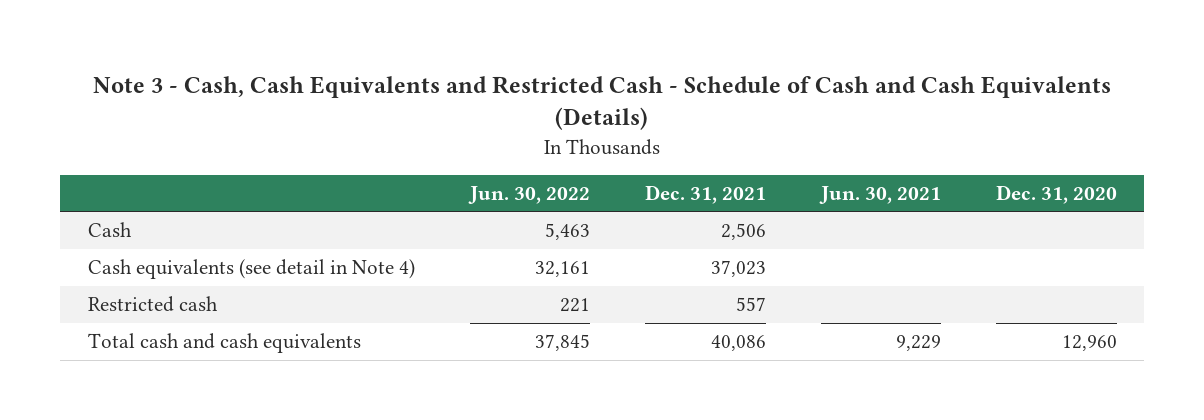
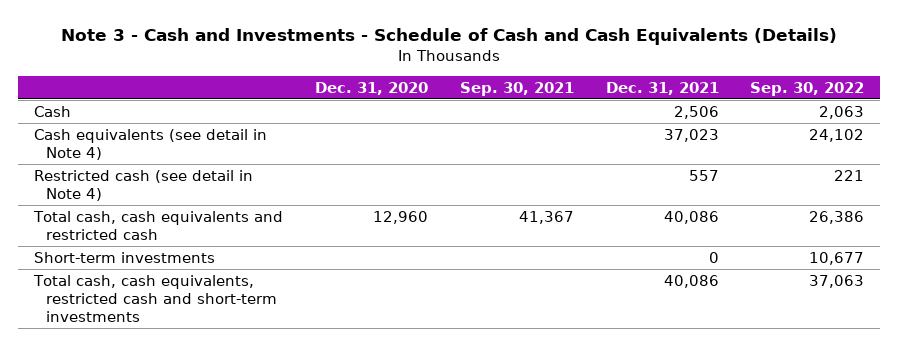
- Note 3 - Cash, Cash Equivalents and Restricted Cash - Schedule of Cash and Cash Equivalents (Details)
+ Note 3 - Cash and Investments - Schedule of Cash and Cash Equivalents (Details)
- | Jun. 30, 2022 | Dec. 31, 2021 | Jun. 30, 2021 | Dec. 31, 2020
+ | Dec. 31, 2020 | Sep. 30, 2021 | Dec. 31, 2021 | Sep. 30, 2022
- Restricted cash | 221 | 557 | |
- Total cash and cash equivalents | 37,845 | 40,086 | 9,229 | 12,960
+ Restricted cash (see detail in Note 4) | | | 557 | 221
+ Total cash, cash equivalents and restricted cash | 12,960 | 41,367 | 40,086 | 26,386
+ Short-term investments | | | 0 | 10,677
+ Total cash, cash equivalents, restricted cash and short-term investments | | | 40,086 | 37,063

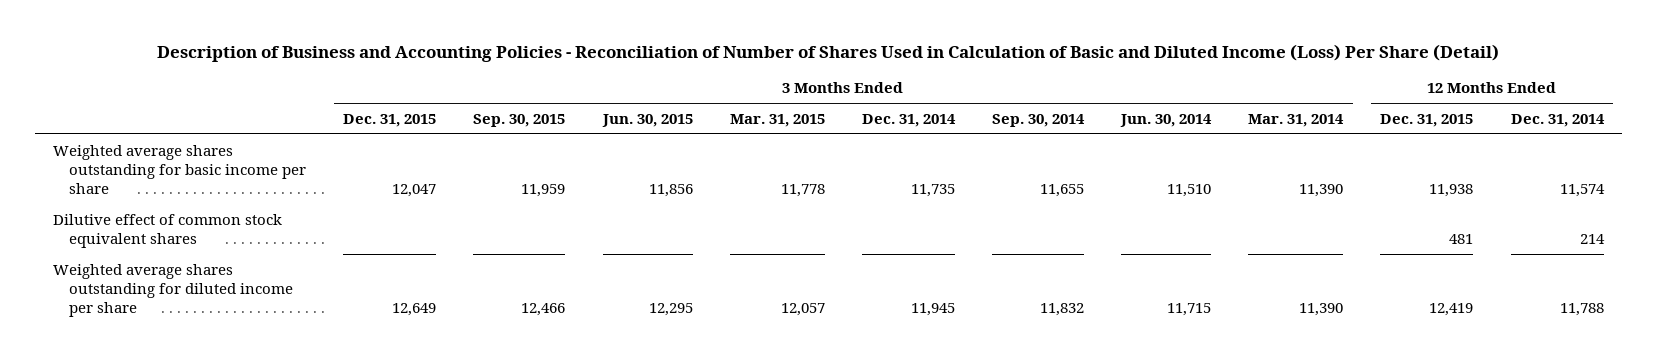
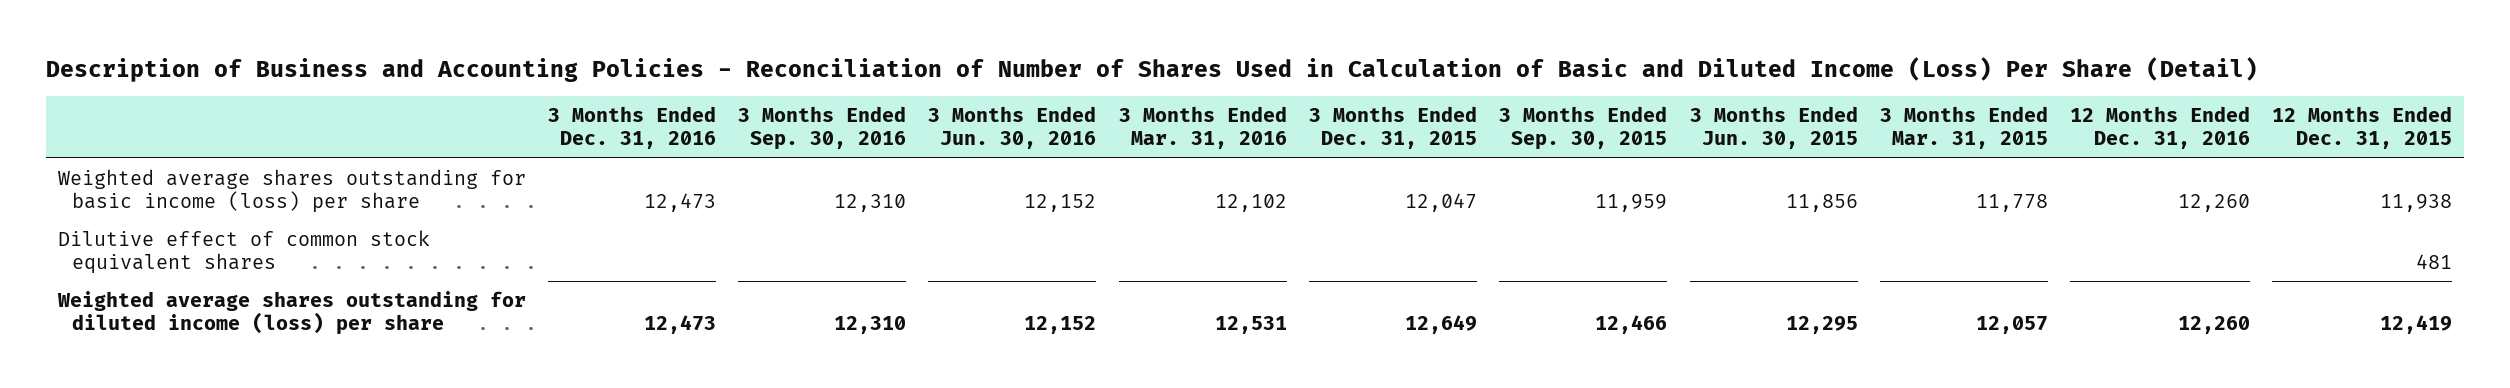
- | 3 Months Ended Dec. 31, 2015 | 3 Months Ended Sep. 30, 2015 | 3 Months Ended Jun. 30, 2015 | 3 Months Ended Mar. 31, 2015 | 3 Months Ended Dec. 31, 2014 | 3 Months Ended Sep. 30, 2014 | 3 Months Ended Jun. 30, 2014 | 3 Months Ended Mar. 31, 2014 | 12 Months Ended Dec. 31, 2015 | 12 Months Ended Dec. 31, 2014
+ | 3 Months Ended Dec. 31, 2016 | 3 Months Ended Sep. 30, 2016 | 3 Months Ended Jun. 30, 2016 | 3 Months Ended Mar. 31, 2016 | 3 Months Ended Dec. 31, 2015 | 3 Months Ended Sep. 30, 2015 | 3 Months Ended Jun. 30, 2015 | 3 Months Ended Mar. 31, 2015 | 12 Months Ended Dec. 31, 2016 | 12 Months Ended Dec. 31, 2015
- Weighted average shares outstanding for basic income per share | 12,047 | 11,959 | 11,856 | 11,778 | 11,735 | 11,655 | 11,510 | 11,390 | 11,938 | 11,574
+ Weighted average shares outstanding for basic income (loss) per share | 12,473 | 12,310 | 12,152 | 12,102 | 12,047 | 11,959 | 11,856 | 11,778 | 12,260 | 11,938
- Weighted average shares outstanding for diluted income per share | 12,649 | 12,466 | 12,295 | 12,057 | 11,945 | 11,832 | 11,715 | 11,390 | 12,419 | 11,788
+ Weighted average shares outstanding for diluted income (loss) per share | 12,473 | 12,310 | 12,152 | 12,531 | 12,649 | 12,466 | 12,295 | 12,057 | 12,260 | 12,419

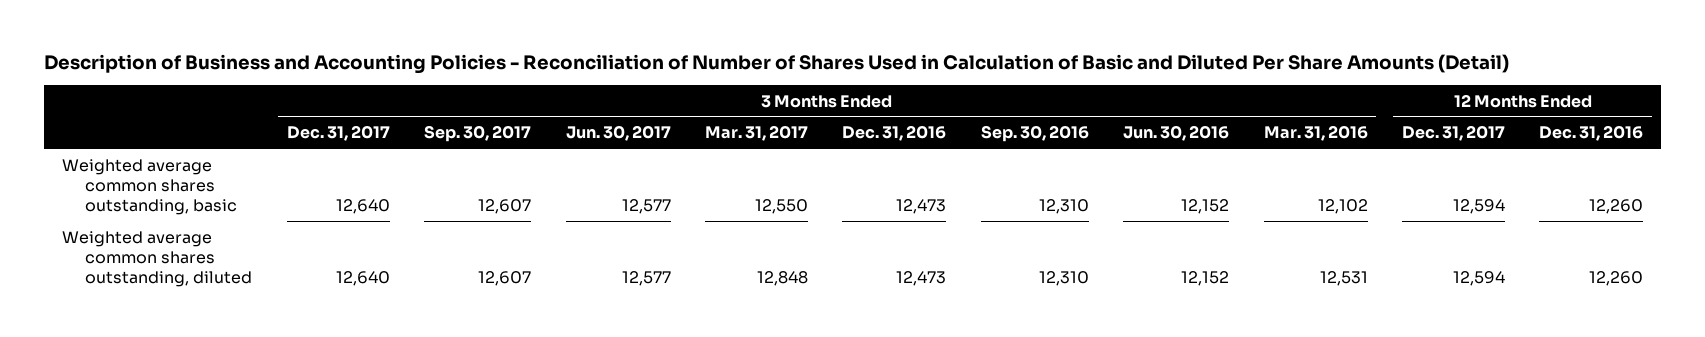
- Description of Business and Accounting Policies - Reconciliation of Number of Shares Used in Calculation of Basic and Diluted Income (Loss) Per Share (Detail)
+ Description of Business and Accounting Policies - Reconciliation of Number of Shares Used in Calculation of Basic and Diluted Per Share Amounts (Detail)
- | 3 Months Ended Dec. 31, 2016 | 3 Months Ended Sep. 30, 2016 | 3 Months Ended Jun. 30, 2016 | 3 Months Ended Mar. 31, 2016 | 3 Months Ended Dec. 31, 2015 | 3 Months Ended Sep. 30, 2015 | 3 Months Ended Jun. 30, 2015 | 3 Months Ended Mar. 31, 2015 | 12 Months Ended Dec. 31, 2016 | 12 Months Ended Dec. 31, 2015
+ | 3 Months Ended Dec. 31, 2017 | 3 Months Ended Sep. 30, 2017 | 3 Months Ended Jun. 30, 2017 | 3 Months Ended Mar. 31, 2017 | 3 Months Ended Dec. 31, 2016 | 3 Months Ended Sep. 30, 2016 | 3 Months Ended Jun. 30, 2016 | 3 Months Ended Mar. 31, 2016 | 12 Months Ended Dec. 31, 2017 | 12 Months Ended Dec. 31, 2016
- Weighted average shares outstanding for basic income (loss) per share | 12,473 | 12,310 | 12,152 | 12,102 | 12,047 | 11,959 | 11,856 | 11,778 | 12,260 | 11,938
- Dilutive effect of common stock equivalent shares | | | | | | | | | | 481
- Weighted average shares outstanding for diluted income (loss) per share | 12,473 | 12,310 | 12,152 | 12,531 | 12,649 | 12,466 | 12,295 | 12,057 | 12,260 | 12,419
+ Weighted average common shares outstanding, basic | 12,640 | 12,607 | 12,577 | 12,550 | 12,473 | 12,310 | 12,152 | 12,102 | 12,594 | 12,260
+ Weighted average common shares outstanding, diluted | 12,640 | 12,607 | 12,577 | 12,848 | 12,473 | 12,310 | 12,152 | 12,531 | 12,594 | 12,260

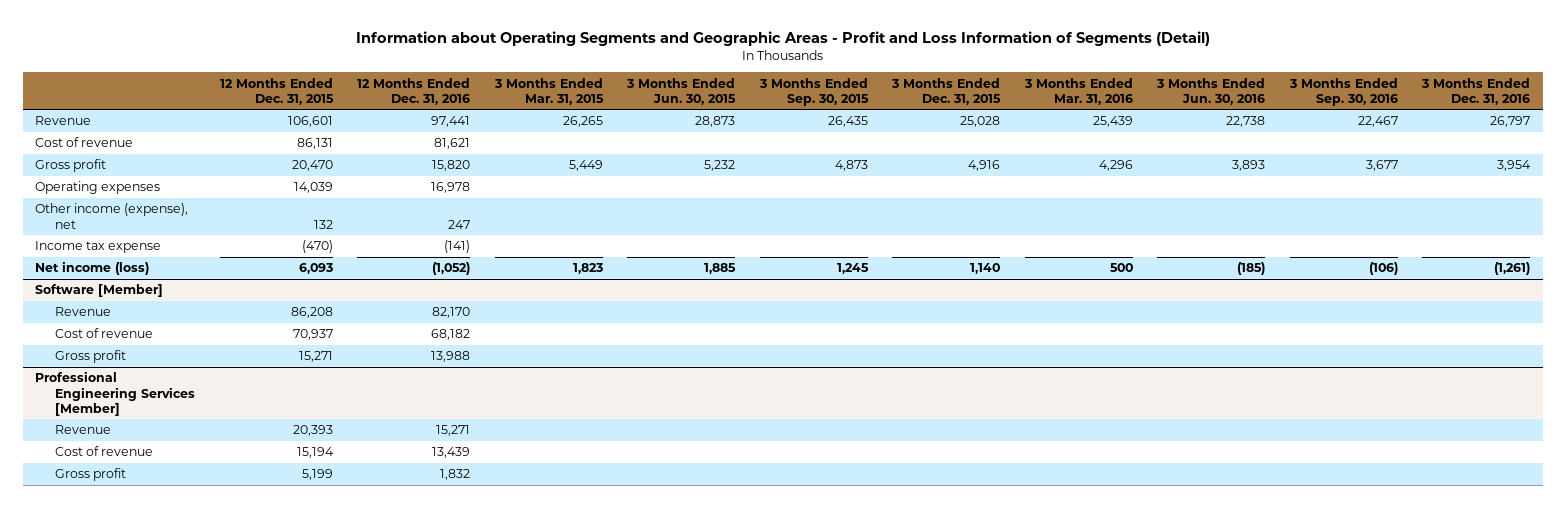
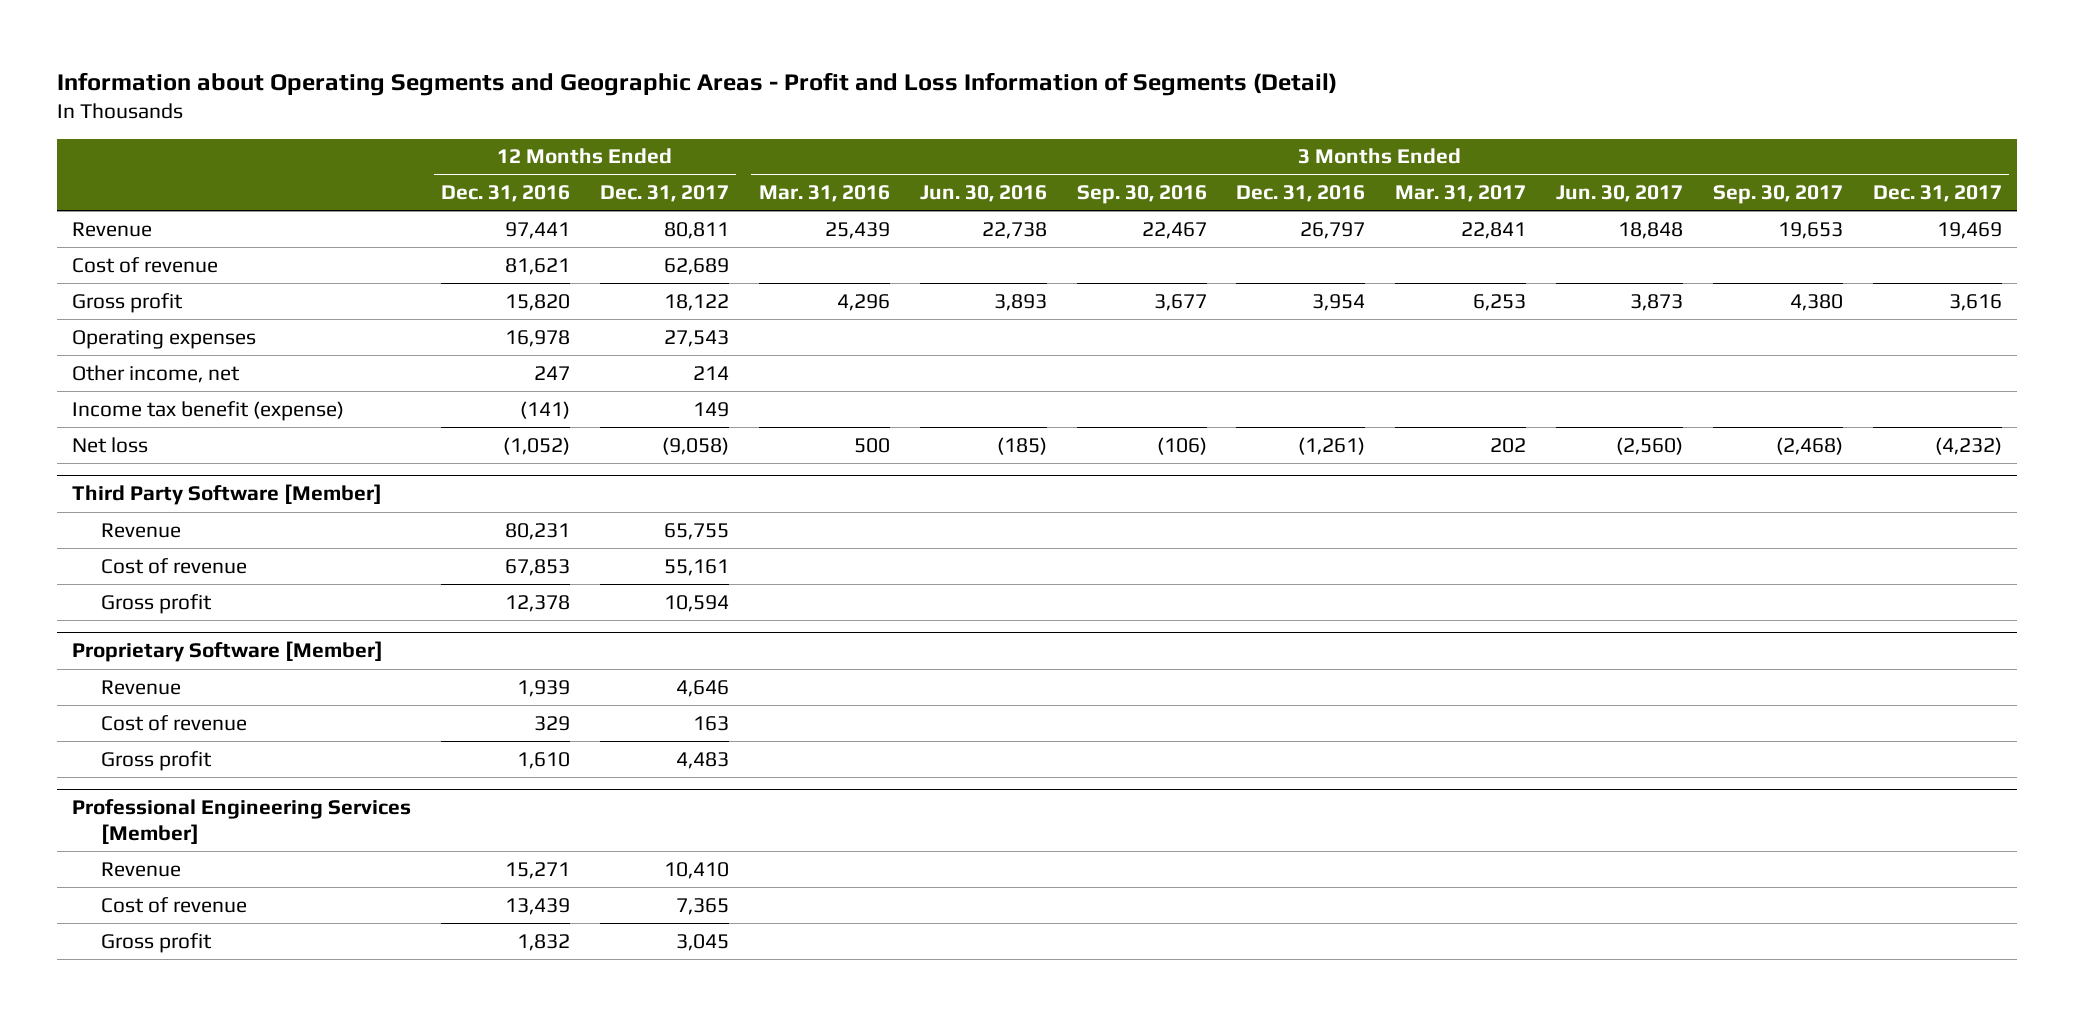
- | 12 Months Ended Dec. 31, 2015 | 12 Months Ended Dec. 31, 2016 | 3 Months Ended Mar. 31, 2015 | 3 Months Ended Jun. 30, 2015 | 3 Months Ended Sep. 30, 2015 | 3 Months Ended Dec. 31, 2015 | 3 Months Ended Mar. 31, 2016 | 3 Months Ended Jun. 30, 2016 | 3 Months Ended Sep. 30, 2016 | 3 Months Ended Dec. 31, 2016
+ | 12 Months Ended Dec. 31, 2016 | 12 Months Ended Dec. 31, 2017 | 3 Months Ended Mar. 31, 2016 | 3 Months Ended Jun. 30, 2016 | 3 Months Ended Sep. 30, 2016 | 3 Months Ended Dec. 31, 2016 | 3 Months Ended Mar. 31, 2017 | 3 Months Ended Jun. 30, 2017 | 3 Months Ended Sep. 30, 2017 | 3 Months Ended Dec. 31, 2017
- Other income (expense), net | 132 | 247 | | | | | | | |
- Income tax expense | (470) | (141) | | | | | | | |
- Net income (loss) | 6,093 | (1,052) | 1,823 | 1,885 | 1,245 | 1,140 | 500 | (185) | (106) | (1,261)
- Software [Member]
- Revenue | 86,208 | 82,170 | | | | | | | |
- Cost of revenue | 70,937 | 68,182 | | | | | | | |
- Gross profit | 15,271 | 13,988 | | | | | | | |
+ Other income, net | 247 | 214 | | | | | | | |
+ Income tax benefit (expense) | (141) | 149 | | | | | | | |
+ Net loss | (1,052) | (9,058) | 500 | (185) | (106) | (1,261) | 202 | (2,560) | (2,468) | (4,232)
+ Third Party Software [Member]
+ Revenue | 80,231 | 65,755 | | | | | | | |
+ Cost of revenue | 67,853 | 55,161 | | | | | | | |
+ Gross profit | 12,378 | 10,594 | | | | | | | |
+ Proprietary Software [Member]
+ Revenue | 1,939 | 4,646 | | | | | | | |
+ Cost of revenue | 329 | 163 | | | | | | | |
+ Gross profit | 1,610 | 4,483 | | | | | | | |

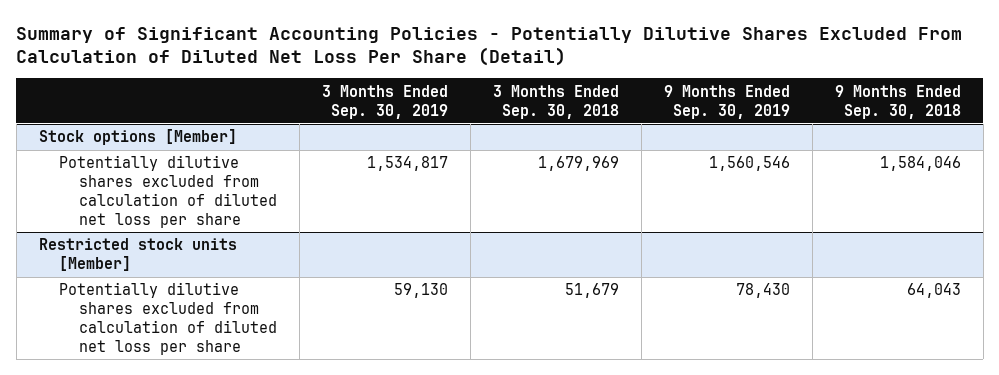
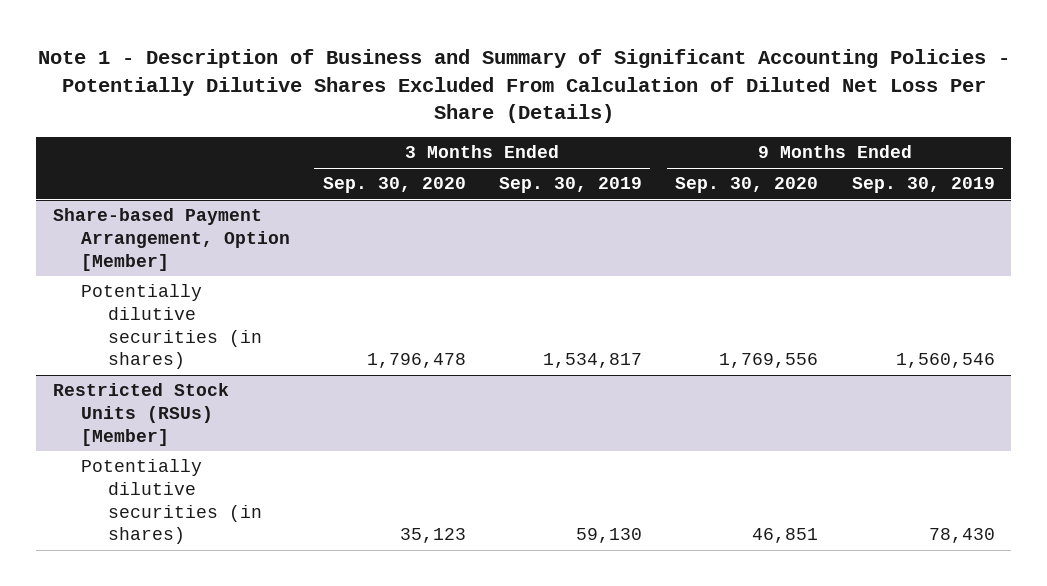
- Summary of Significant Accounting Policies - Potentially Dilutive Shares Excluded From Calculation of Diluted Net Loss Per Share (Detail)
+ Note 1 - Description of Business and Summary of Significant Accounting Policies - Potentially Dilutive Shares Excluded From Calculation of Diluted Net Loss Per Share (Details)
- | 3 Months Ended Sep. 30, 2019 | 3 Months Ended Sep. 30, 2018 | 9 Months Ended Sep. 30, 2019 | 9 Months Ended Sep. 30, 2018
+ | 3 Months Ended Sep. 30, 2020 | 3 Months Ended Sep. 30, 2019 | 9 Months Ended Sep. 30, 2020 | 9 Months Ended Sep. 30, 2019
- Stock options [Member]
- Potentially dilutive shares excluded from calculation of diluted net loss per share | 1,534,817 | 1,679,969 | 1,560,546 | 1,584,046
- Restricted stock units [Member]
- Potentially dilutive shares excluded from calculation of diluted net loss per share | 59,130 | 51,679 | 78,430 | 64,043
+ Share-based Payment Arrangement, Option [Member]
+ Potentially dilutive securities (in shares) | 1,796,478 | 1,534,817 | 1,769,556 | 1,560,546
+ Restricted Stock Units (RSUs) [Member]
+ Potentially dilutive securities (in shares) | 35,123 | 59,130 | 46,851 | 78,430

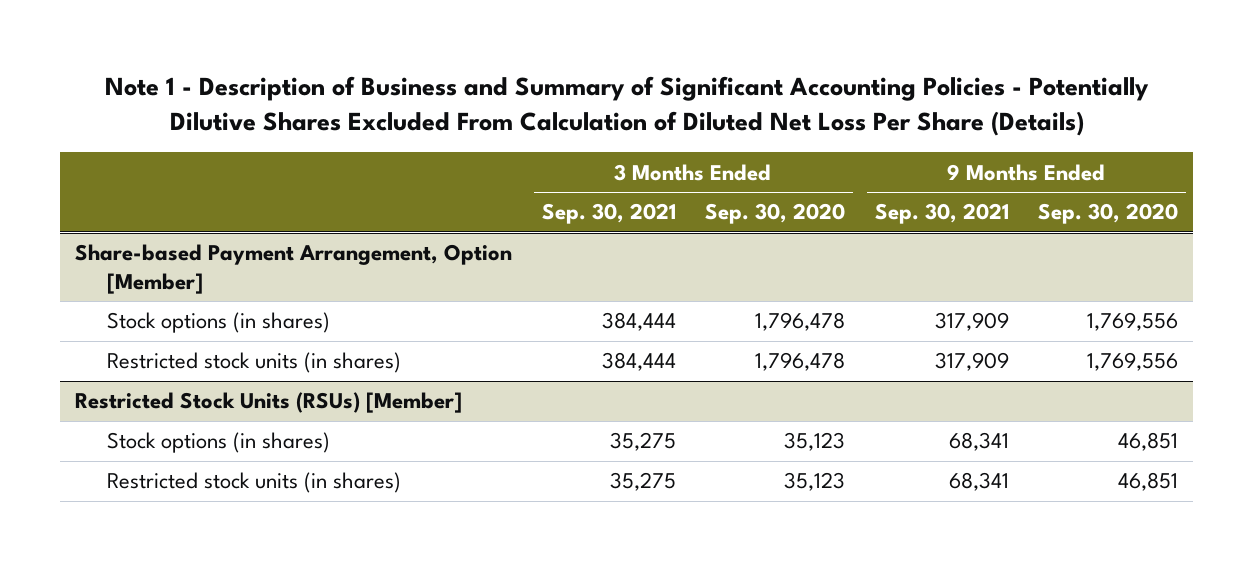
- | 3 Months Ended Sep. 30, 2020 | 3 Months Ended Sep. 30, 2019 | 9 Months Ended Sep. 30, 2020 | 9 Months Ended Sep. 30, 2019
+ | 3 Months Ended Sep. 30, 2021 | 3 Months Ended Sep. 30, 2020 | 9 Months Ended Sep. 30, 2021 | 9 Months Ended Sep. 30, 2020
@ Share-based Payment Arrangement, Option [Member]
- Potentially dilutive securities (in shares) | 1,796,478 | 1,534,817 | 1,769,556 | 1,560,546
+ Stock options (in shares) | 384,444 | 1,796,478 | 317,909 | 1,769,556
+ Restricted stock units (in shares) | 384,444 | 1,796,478 | 317,909 | 1,769,556
@ Restricted Stock Units (RSUs) [Member]
- Potentially dilutive securities (in shares) | 35,123 | 59,130 | 46,851 | 78,430
+ Stock options (in shares) | 35,275 | 35,123 | 68,341 | 46,851
+ Restricted stock units (in shares) | 35,275 | 35,123 | 68,341 | 46,851

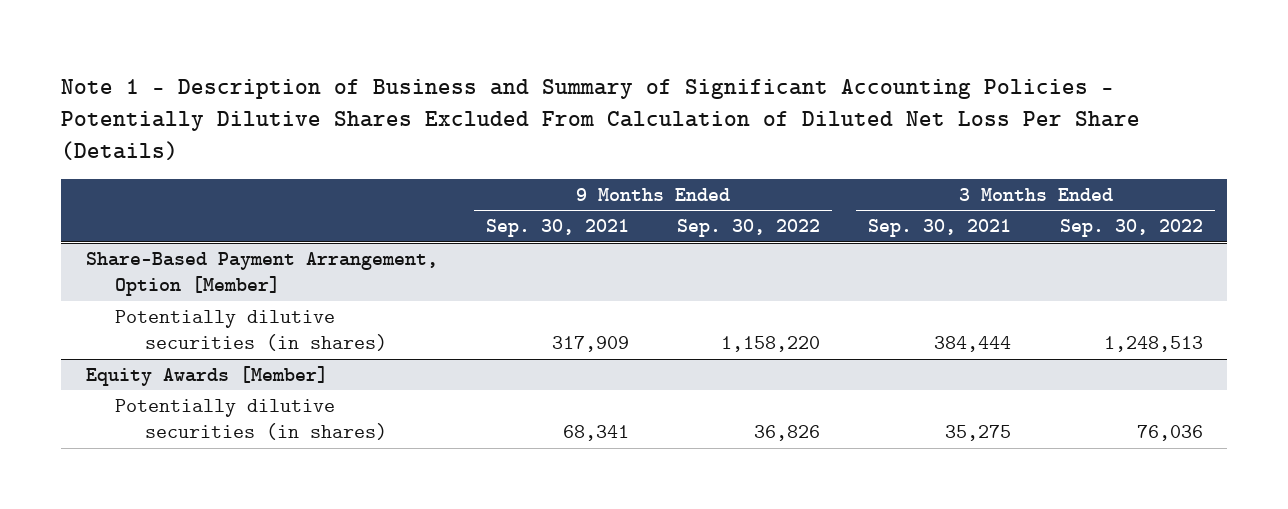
- | 3 Months Ended Sep. 30, 2021 | 3 Months Ended Sep. 30, 2020 | 9 Months Ended Sep. 30, 2021 | 9 Months Ended Sep. 30, 2020
+ | 9 Months Ended Sep. 30, 2021 | 9 Months Ended Sep. 30, 2022 | 3 Months Ended Sep. 30, 2021 | 3 Months Ended Sep. 30, 2022
- Share-based Payment Arrangement, Option [Member]
- Stock options (in shares) | 384,444 | 1,796,478 | 317,909 | 1,769,556
- Restricted stock units (in shares) | 384,444 | 1,796,478 | 317,909 | 1,769,556
- Restricted Stock Units (RSUs) [Member]
- Stock options (in shares) | 35,275 | 35,123 | 68,341 | 46,851
- Restricted stock units (in shares) | 35,275 | 35,123 | 68,341 | 46,851
+ Share-Based Payment Arrangement, Option [Member]
+ Potentially dilutive securities (in shares) | 317,909 | 1,158,220 | 384,444 | 1,248,513
+ Equity Awards [Member]
+ Potentially dilutive securities (in shares) | 68,341 | 36,826 | 35,275 | 76,036

